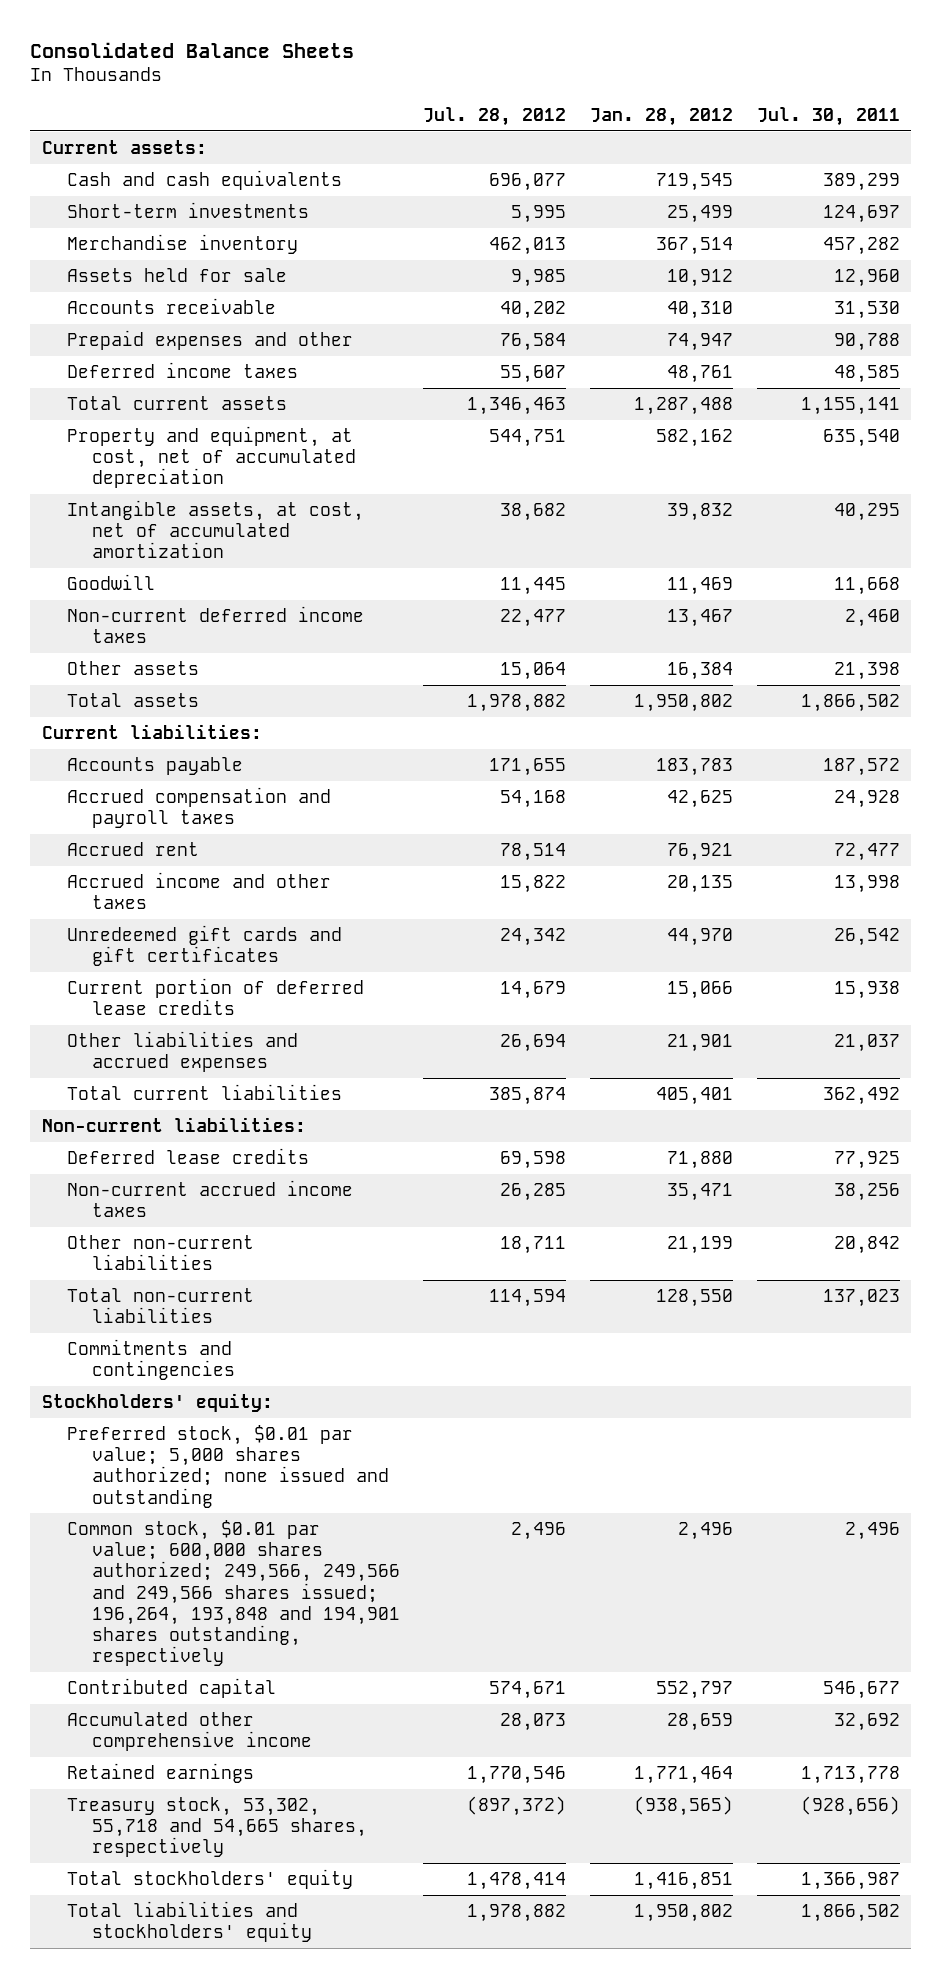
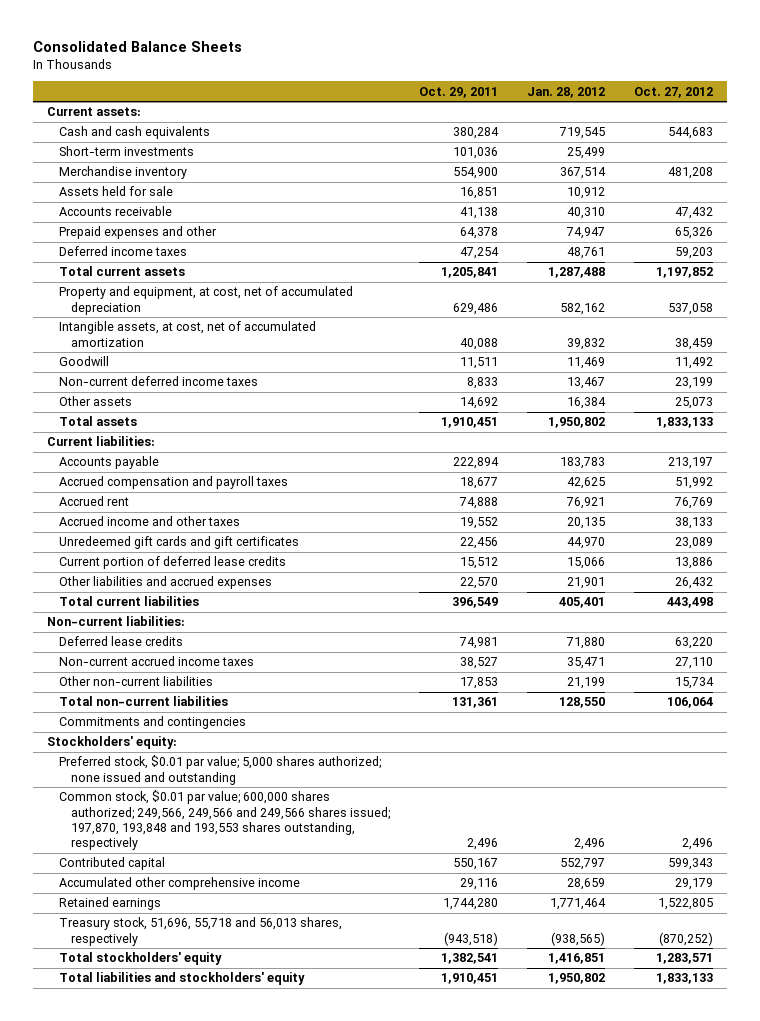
- | Jul. 28, 2012 | Jan. 28, 2012 | Jul. 30, 2011
+ | Oct. 29, 2011 | Jan. 28, 2012 | Oct. 27, 2012
- Common stock, $0.01 par value; 600,000 shares authorized; 249,566, 249,566 and 249,566 shares issued; 196,264, 193,848 and 194,901 shares outstanding, respectively | 2,496 | 2,496 | 2,496
+ Common stock, $0.01 par value; 600,000 shares authorized; 249,566, 249,566 and 249,566 shares issued; 197,870, 193,848 and 193,553 shares outstanding, respectively | 2,496 | 2,496 | 2,496
- Treasury stock, 53,302, 55,718 and 54,665 shares, respectively | (897,372) | (938,565) | (928,656)
+ Treasury stock, 51,696, 55,718 and 56,013 shares, respectively | (943,518) | (938,565) | (870,252)

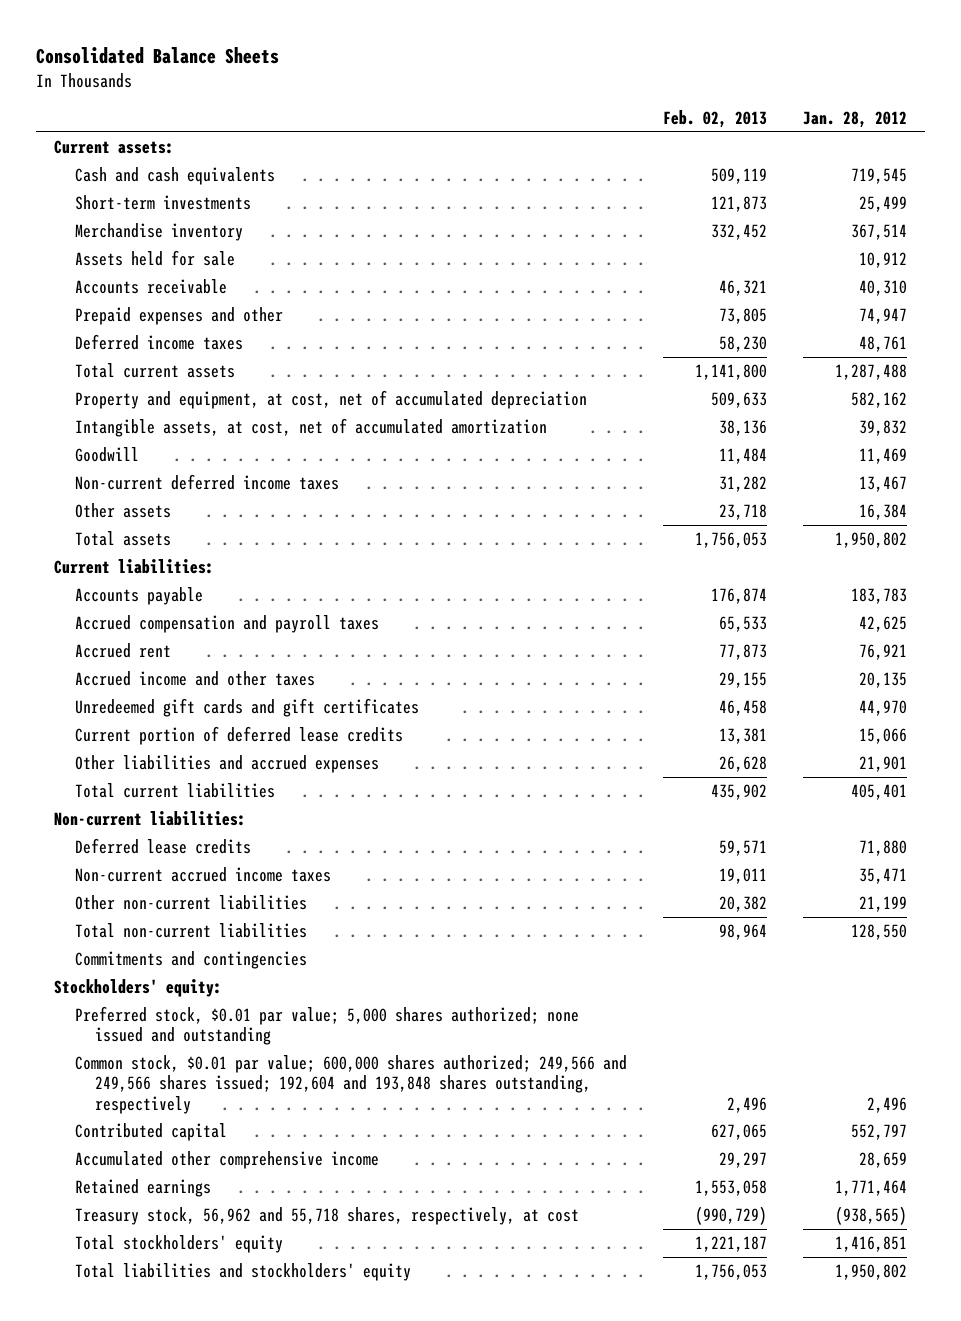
- | Oct. 29, 2011 | Jan. 28, 2012 | Oct. 27, 2012
+ | Feb. 02, 2013 | Jan. 28, 2012
- Common stock, $0.01 par value; 600,000 shares authorized; 249,566, 249,566 and 249,566 shares issued; 197,870, 193,848 and 193,553 shares outstanding, respectively | 2,496 | 2,496 | 2,496
+ Common stock, $0.01 par value; 600,000 shares authorized; 249,566 and 249,566 shares issued; 192,604 and 193,848 shares outstanding, respectively | 2,496 | 2,496
- Treasury stock, 51,696, 55,718 and 56,013 shares, respectively | (943,518) | (938,565) | (870,252)
+ Treasury stock, 56,962 and 55,718 shares, respectively, at cost | (990,729) | (938,565)

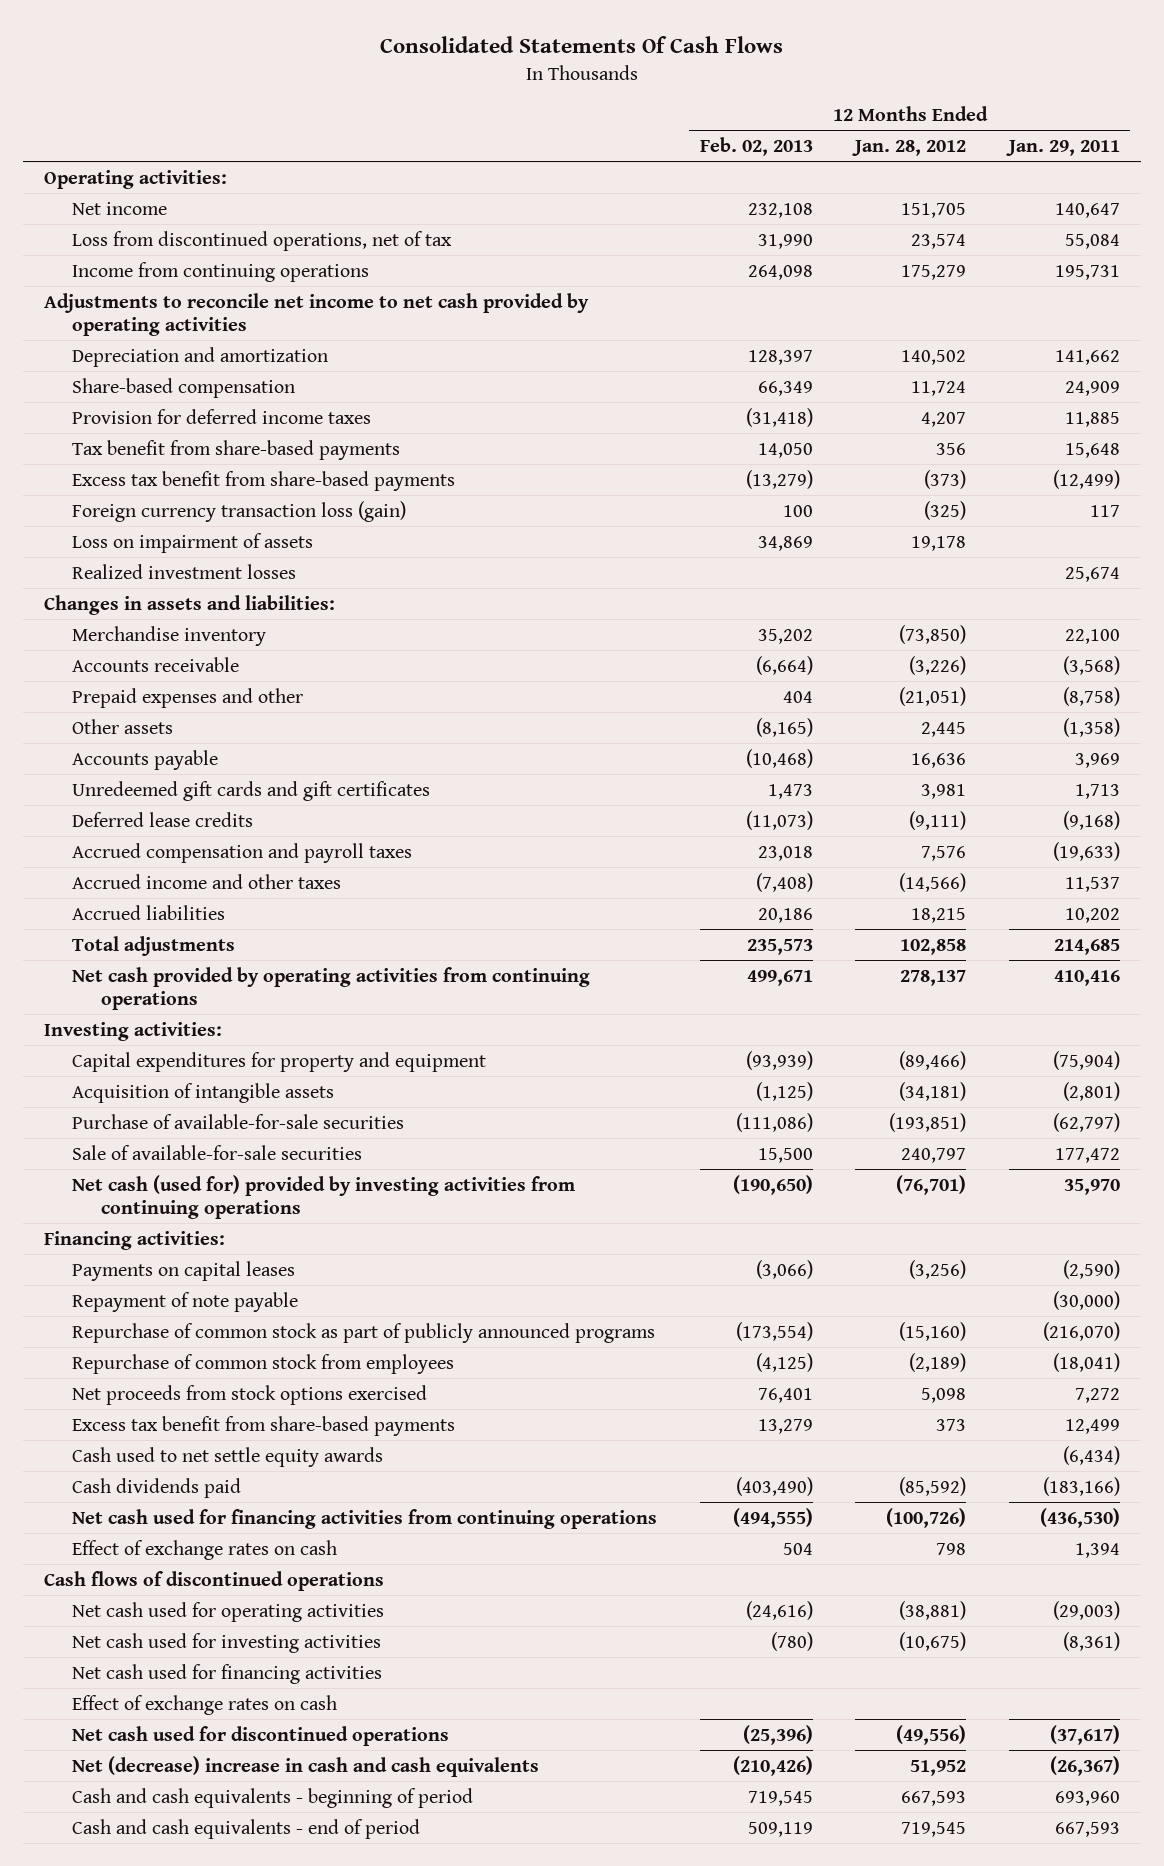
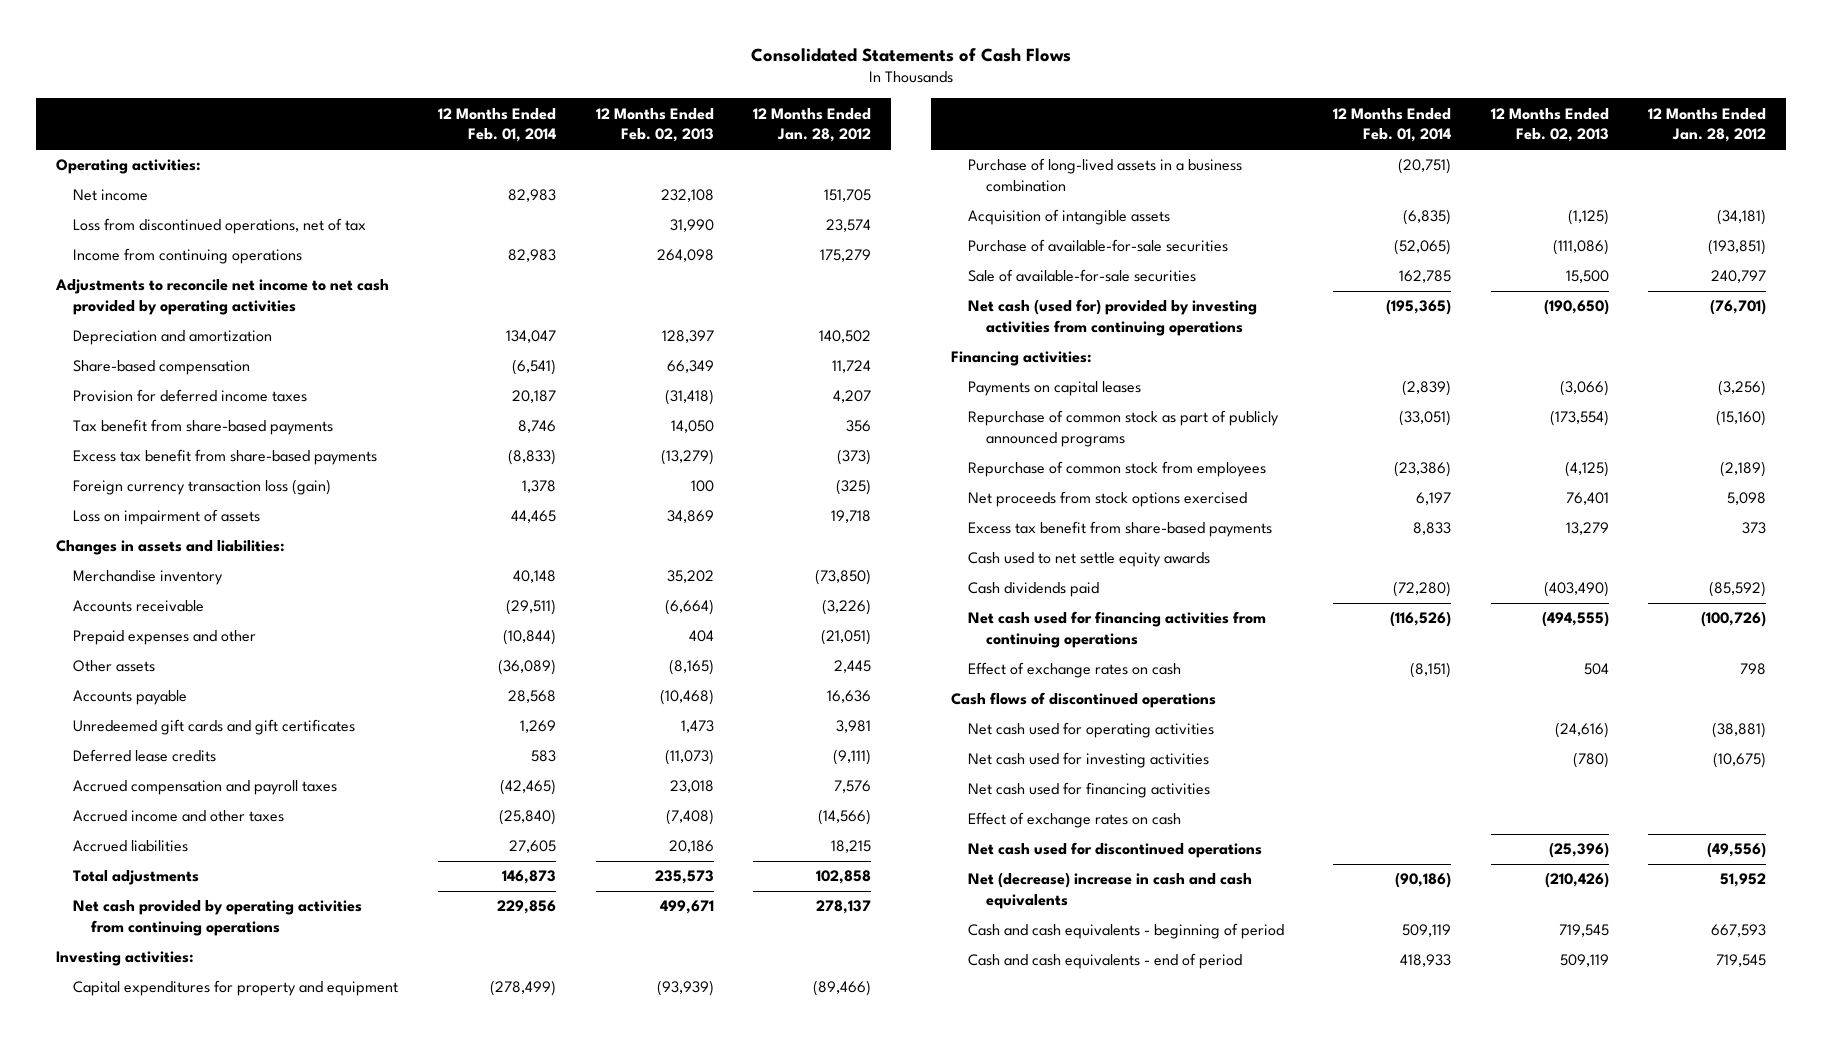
- Consolidated Statements Of Cash Flows
+ Consolidated Statements of Cash Flows
- | 12 Months Ended Feb. 02, 2013 | 12 Months Ended Jan. 28, 2012 | 12 Months Ended Jan. 29, 2011
+ | 12 Months Ended Feb. 01, 2014 | 12 Months Ended Feb. 02, 2013 | 12 Months Ended Jan. 28, 2012
- Loss on impairment of assets | 34,869 | 19,178 |
- Realized investment losses | | | 25,674
+ Loss on impairment of assets | 44,465 | 34,869 | 19,718
+ Purchase of long-lived assets in a business combination | (20,751) | |
- Repayment of note payable | | | (30,000)

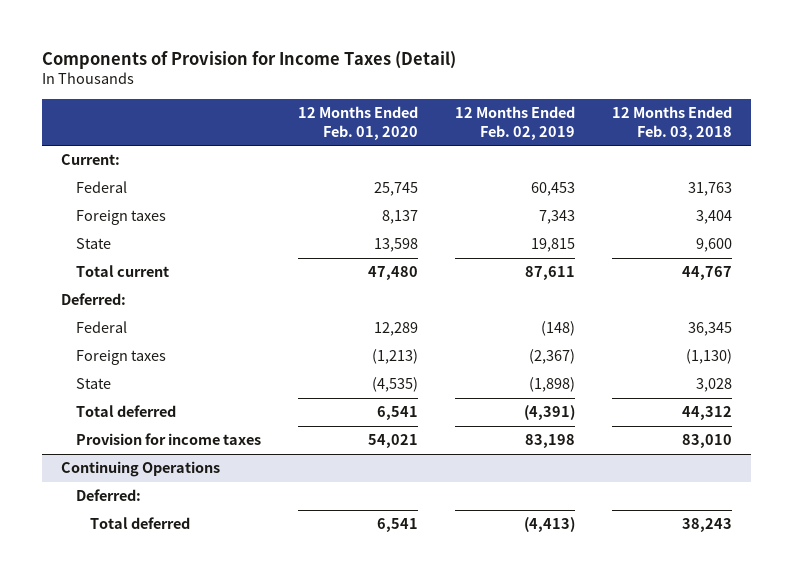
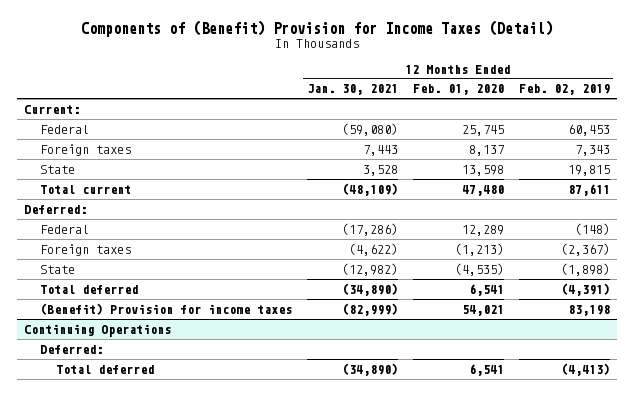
- Components of Provision for Income Taxes (Detail)
+ Components of (Benefit) Provision for Income Taxes (Detail)
- | 12 Months Ended Feb. 01, 2020 | 12 Months Ended Feb. 02, 2019 | 12 Months Ended Feb. 03, 2018
+ | 12 Months Ended Jan. 30, 2021 | 12 Months Ended Feb. 01, 2020 | 12 Months Ended Feb. 02, 2019
- Provision for income taxes | 54,021 | 83,198 | 83,010
+ (Benefit) Provision for income taxes | (82,999) | 54,021 | 83,198

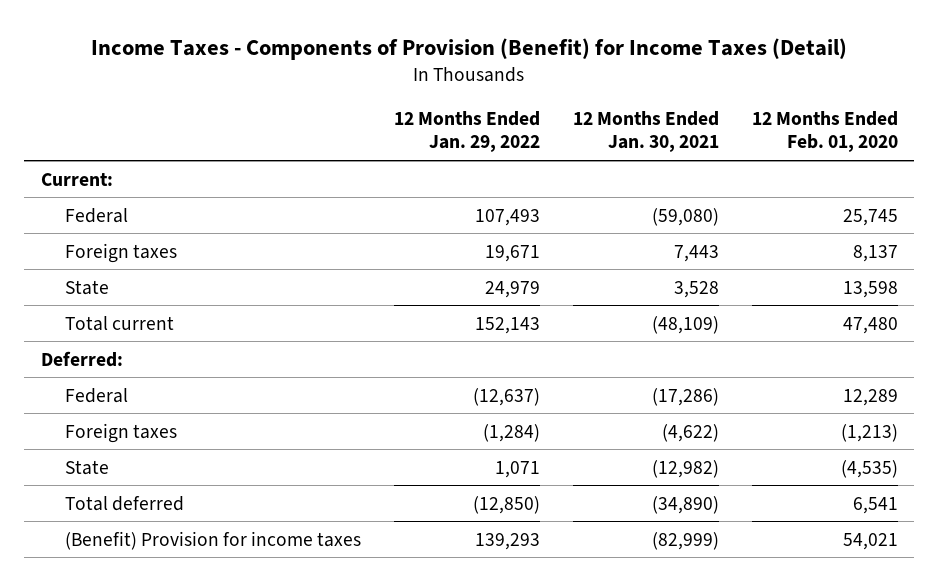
- Components of (Benefit) Provision for Income Taxes (Detail)
+ Income Taxes - Components of Provision (Benefit) for Income Taxes (Detail)
- | 12 Months Ended Jan. 30, 2021 | 12 Months Ended Feb. 01, 2020 | 12 Months Ended Feb. 02, 2019
+ | 12 Months Ended Jan. 29, 2022 | 12 Months Ended Jan. 30, 2021 | 12 Months Ended Feb. 01, 2020
- Continuing Operations
- Deferred:
- Total deferred | (34,890) | 6,541 | (4,413)

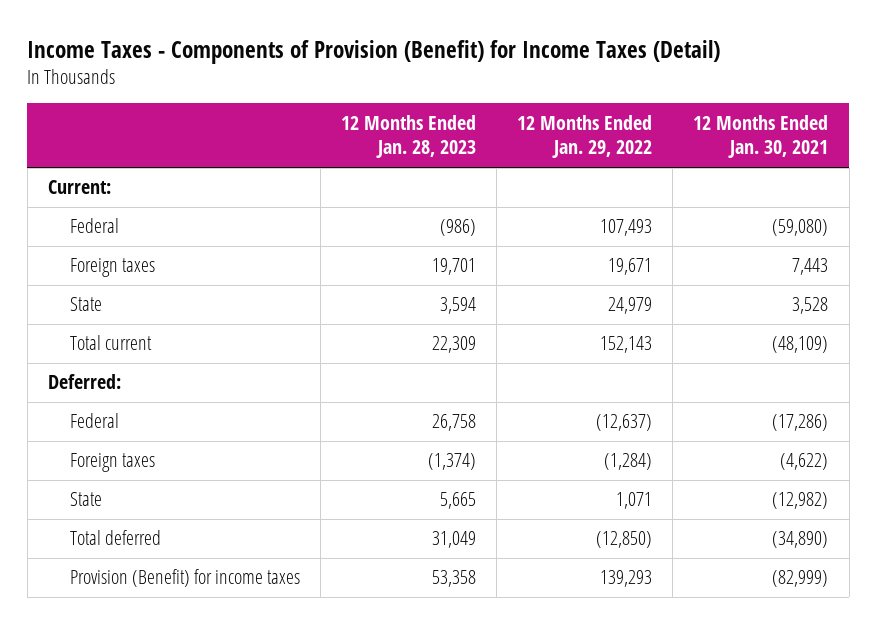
- | 12 Months Ended Jan. 29, 2022 | 12 Months Ended Jan. 30, 2021 | 12 Months Ended Feb. 01, 2020
+ | 12 Months Ended Jan. 28, 2023 | 12 Months Ended Jan. 29, 2022 | 12 Months Ended Jan. 30, 2021
- (Benefit) Provision for income taxes | 139,293 | (82,999) | 54,021
+ Provision (Benefit) for income taxes | 53,358 | 139,293 | (82,999)

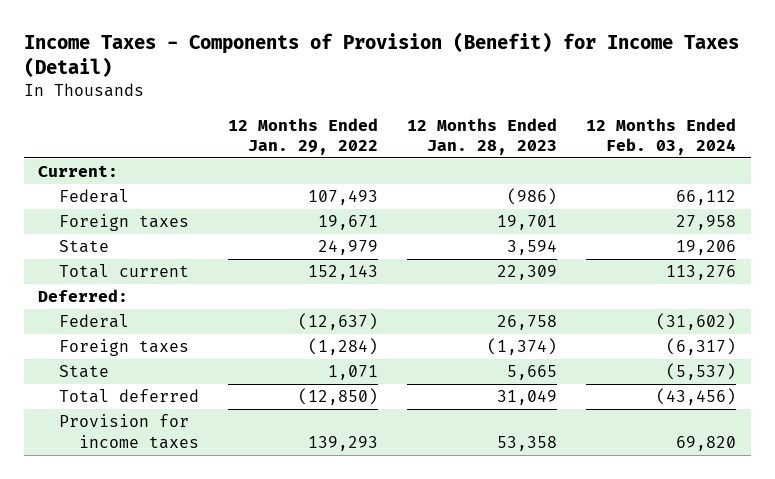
- | 12 Months Ended Jan. 28, 2023 | 12 Months Ended Jan. 29, 2022 | 12 Months Ended Jan. 30, 2021
+ | 12 Months Ended Jan. 29, 2022 | 12 Months Ended Jan. 28, 2023 | 12 Months Ended Feb. 03, 2024
- Provision (Benefit) for income taxes | 53,358 | 139,293 | (82,999)
+ Provision for income taxes | 139,293 | 53,358 | 69,820

